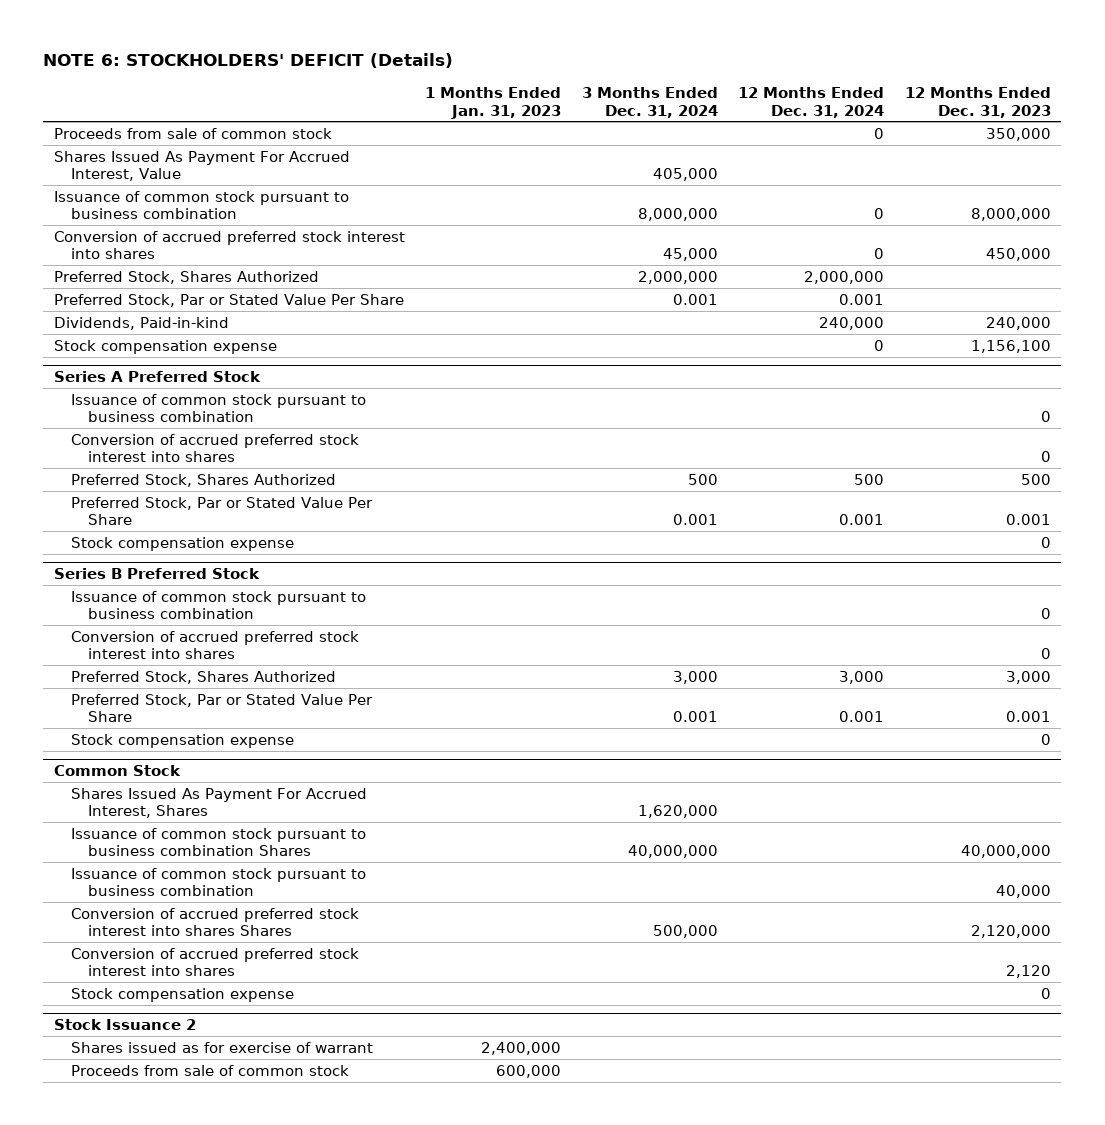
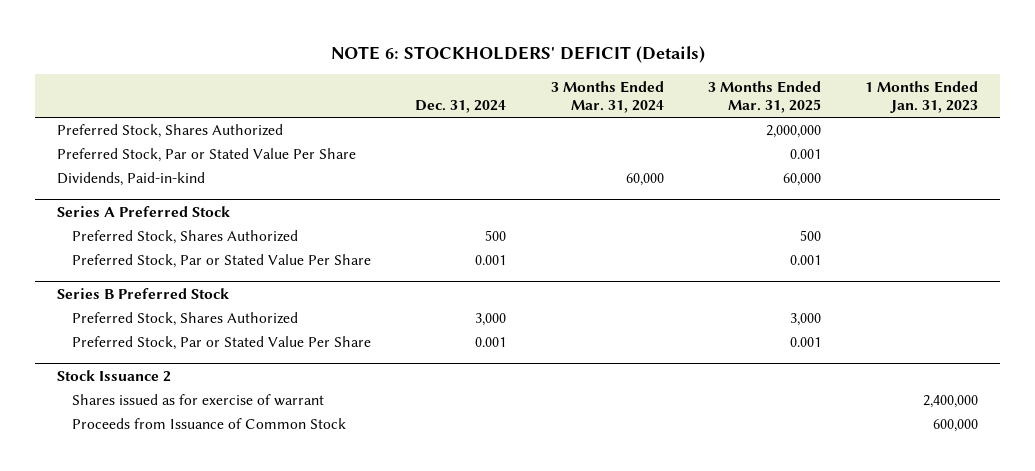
- | 1 Months Ended Jan. 31, 2023 | 3 Months Ended Dec. 31, 2024 | 12 Months Ended Dec. 31, 2024 | 12 Months Ended Dec. 31, 2023
+ | Dec. 31, 2024 | 3 Months Ended Mar. 31, 2024 | 3 Months Ended Mar. 31, 2025 | 1 Months Ended Jan. 31, 2023
- Proceeds from sale of common stock | | | 0 | 350,000
- Shares Issued As Payment For Accrued Interest, Value | | 405,000 | |
- Issuance of common stock pursuant to business combination | | 8,000,000 | 0 | 8,000,000
- Conversion of accrued preferred stock interest into shares | | 45,000 | 0 | 450,000
- Stock compensation expense | | | 0 | 1,156,100
@ Series A Preferred Stock
- Issuance of common stock pursuant to business combination | | | | 0
- Conversion of accrued preferred stock interest into shares | | | | 0
- Stock compensation expense | | | | 0
@ Series B Preferred Stock
- Issuance of common stock pursuant to business combination | | | | 0
- Conversion of accrued preferred stock interest into shares | | | | 0
- Stock compensation expense | | | | 0
- Common Stock
- Shares Issued As Payment For Accrued Interest, Shares | | 1,620,000 | |
- Issuance of common stock pursuant to business combination Shares | | 40,000,000 | | 40,000,000
- Issuance of common stock pursuant to business combination | | | | 40,000
- Conversion of accrued preferred stock interest into shares Shares | | 500,000 | | 2,120,000
- Conversion of accrued preferred stock interest into shares | | | | 2,120
- Stock compensation expense | | | | 0
@ Stock Issuance 2
- Proceeds from sale of common stock | 600,000 | | |
+ Proceeds from Issuance of Common Stock | | | | 600,000

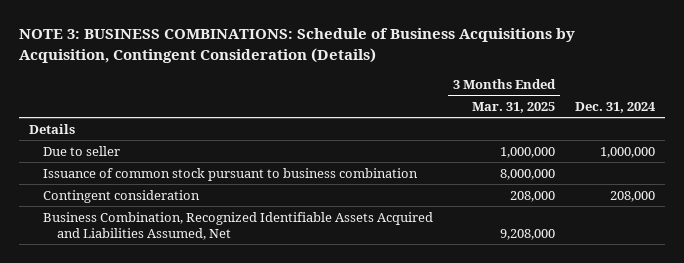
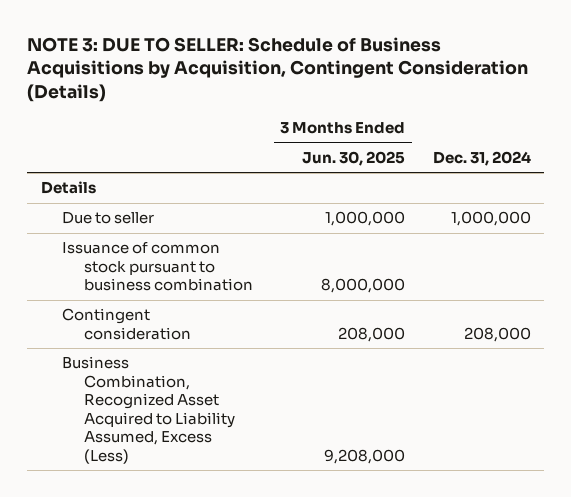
- NOTE 3: BUSINESS COMBINATIONS: Schedule of Business Acquisitions by Acquisition, Contingent Consideration (Details)
+ NOTE 3: DUE TO SELLER: Schedule of Business Acquisitions by Acquisition, Contingent Consideration (Details)
- | 3 Months Ended Mar. 31, 2025 | Dec. 31, 2024
+ | 3 Months Ended Jun. 30, 2025 | Dec. 31, 2024
- Business Combination, Recognized Identifiable Assets Acquired and Liabilities Assumed, Net | 9,208,000 |
+ Business Combination, Recognized Asset Acquired to Liability Assumed, Excess (Less) | 9,208,000 |

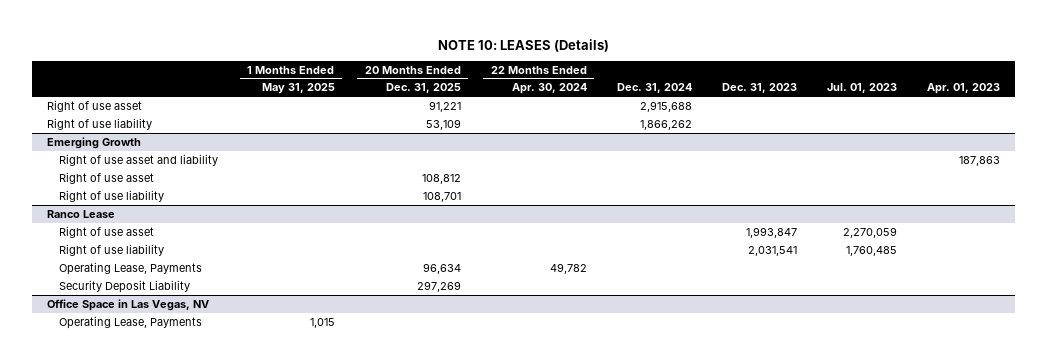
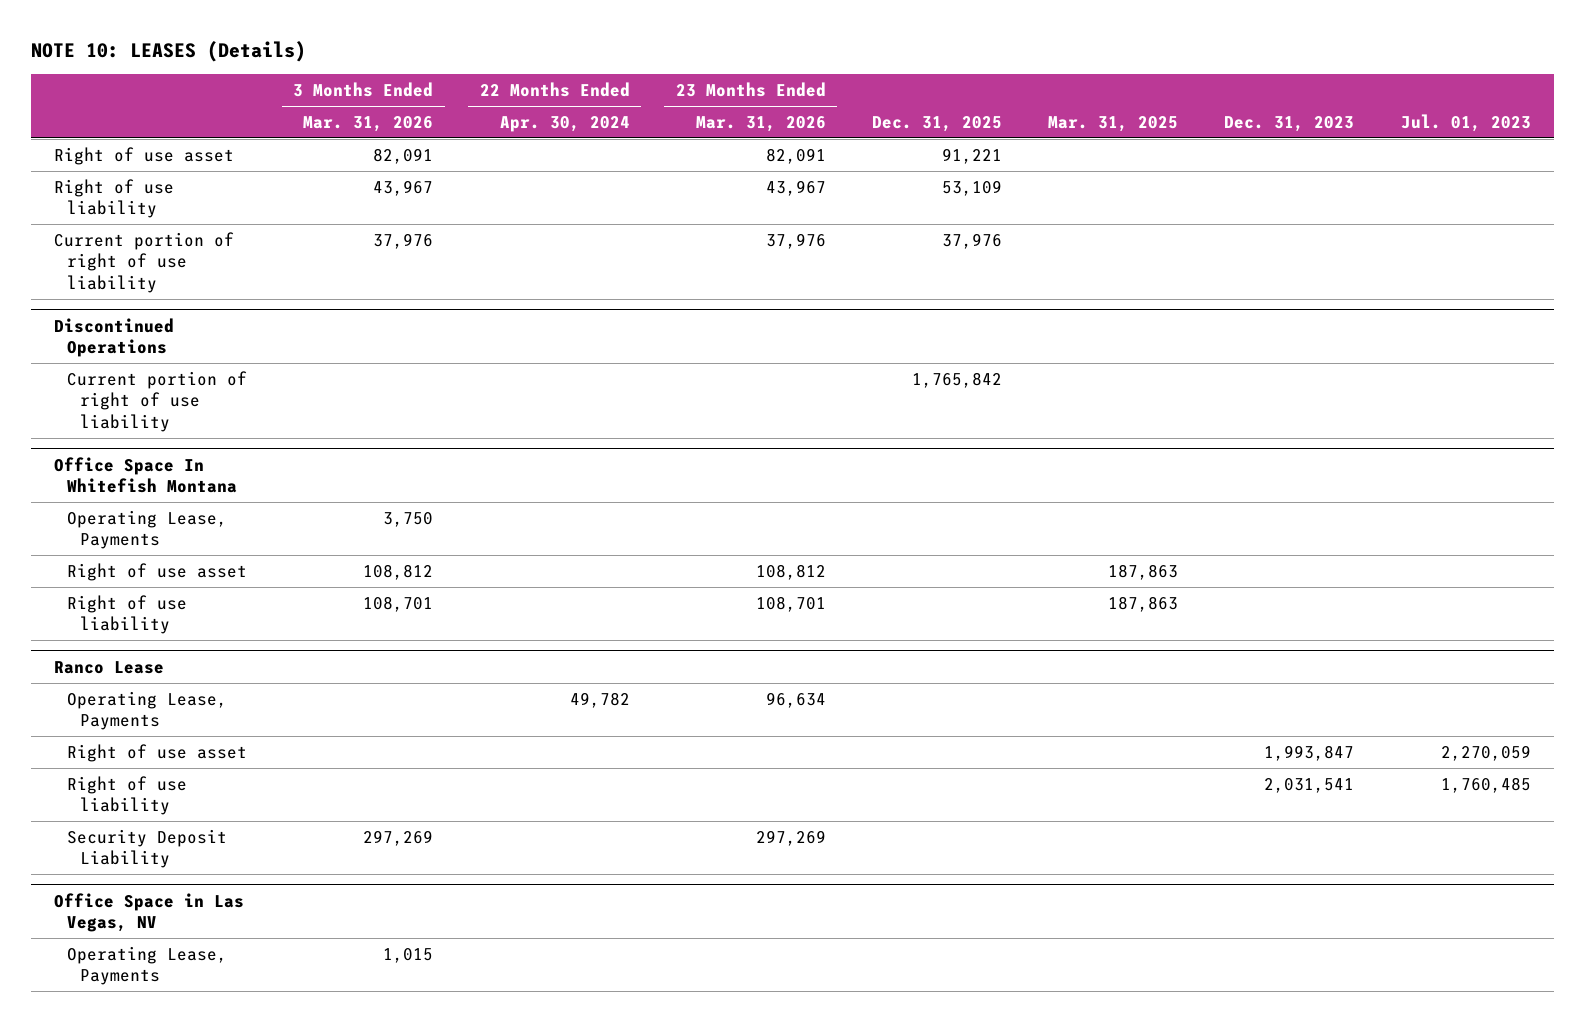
- | 1 Months Ended May 31, 2025 | 20 Months Ended Dec. 31, 2025 | 22 Months Ended Apr. 30, 2024 | Dec. 31, 2024 | Dec. 31, 2023 | Jul. 01, 2023 | Apr. 01, 2023
+ | 3 Months Ended Mar. 31, 2026 | 22 Months Ended Apr. 30, 2024 | 23 Months Ended Mar. 31, 2026 | Dec. 31, 2025 | Mar. 31, 2025 | Dec. 31, 2023 | Jul. 01, 2023
- Emerging Growth
- Right of use asset and liability | | | | | | | 187,863
- Right of use asset | | 108,812 | | | | |
- Right of use liability | | 108,701 | | | | |
+ Current portion of right of use liability | 37,976 | | 37,976 | 37,976 | | |
+ Discontinued Operations
+ Current portion of right of use liability | | | | 1,765,842 | | |
+ Office Space In Whitefish Montana
+ Operating Lease, Payments | 3,750 | | | | | |
+ Right of use asset | 108,812 | | 108,812 | | 187,863 | |
+ Right of use liability | 108,701 | | 108,701 | | 187,863 | |
@ Ranco Lease
moved up: Operating Lease, Payments | | 49,782 | 96,634 | | | |

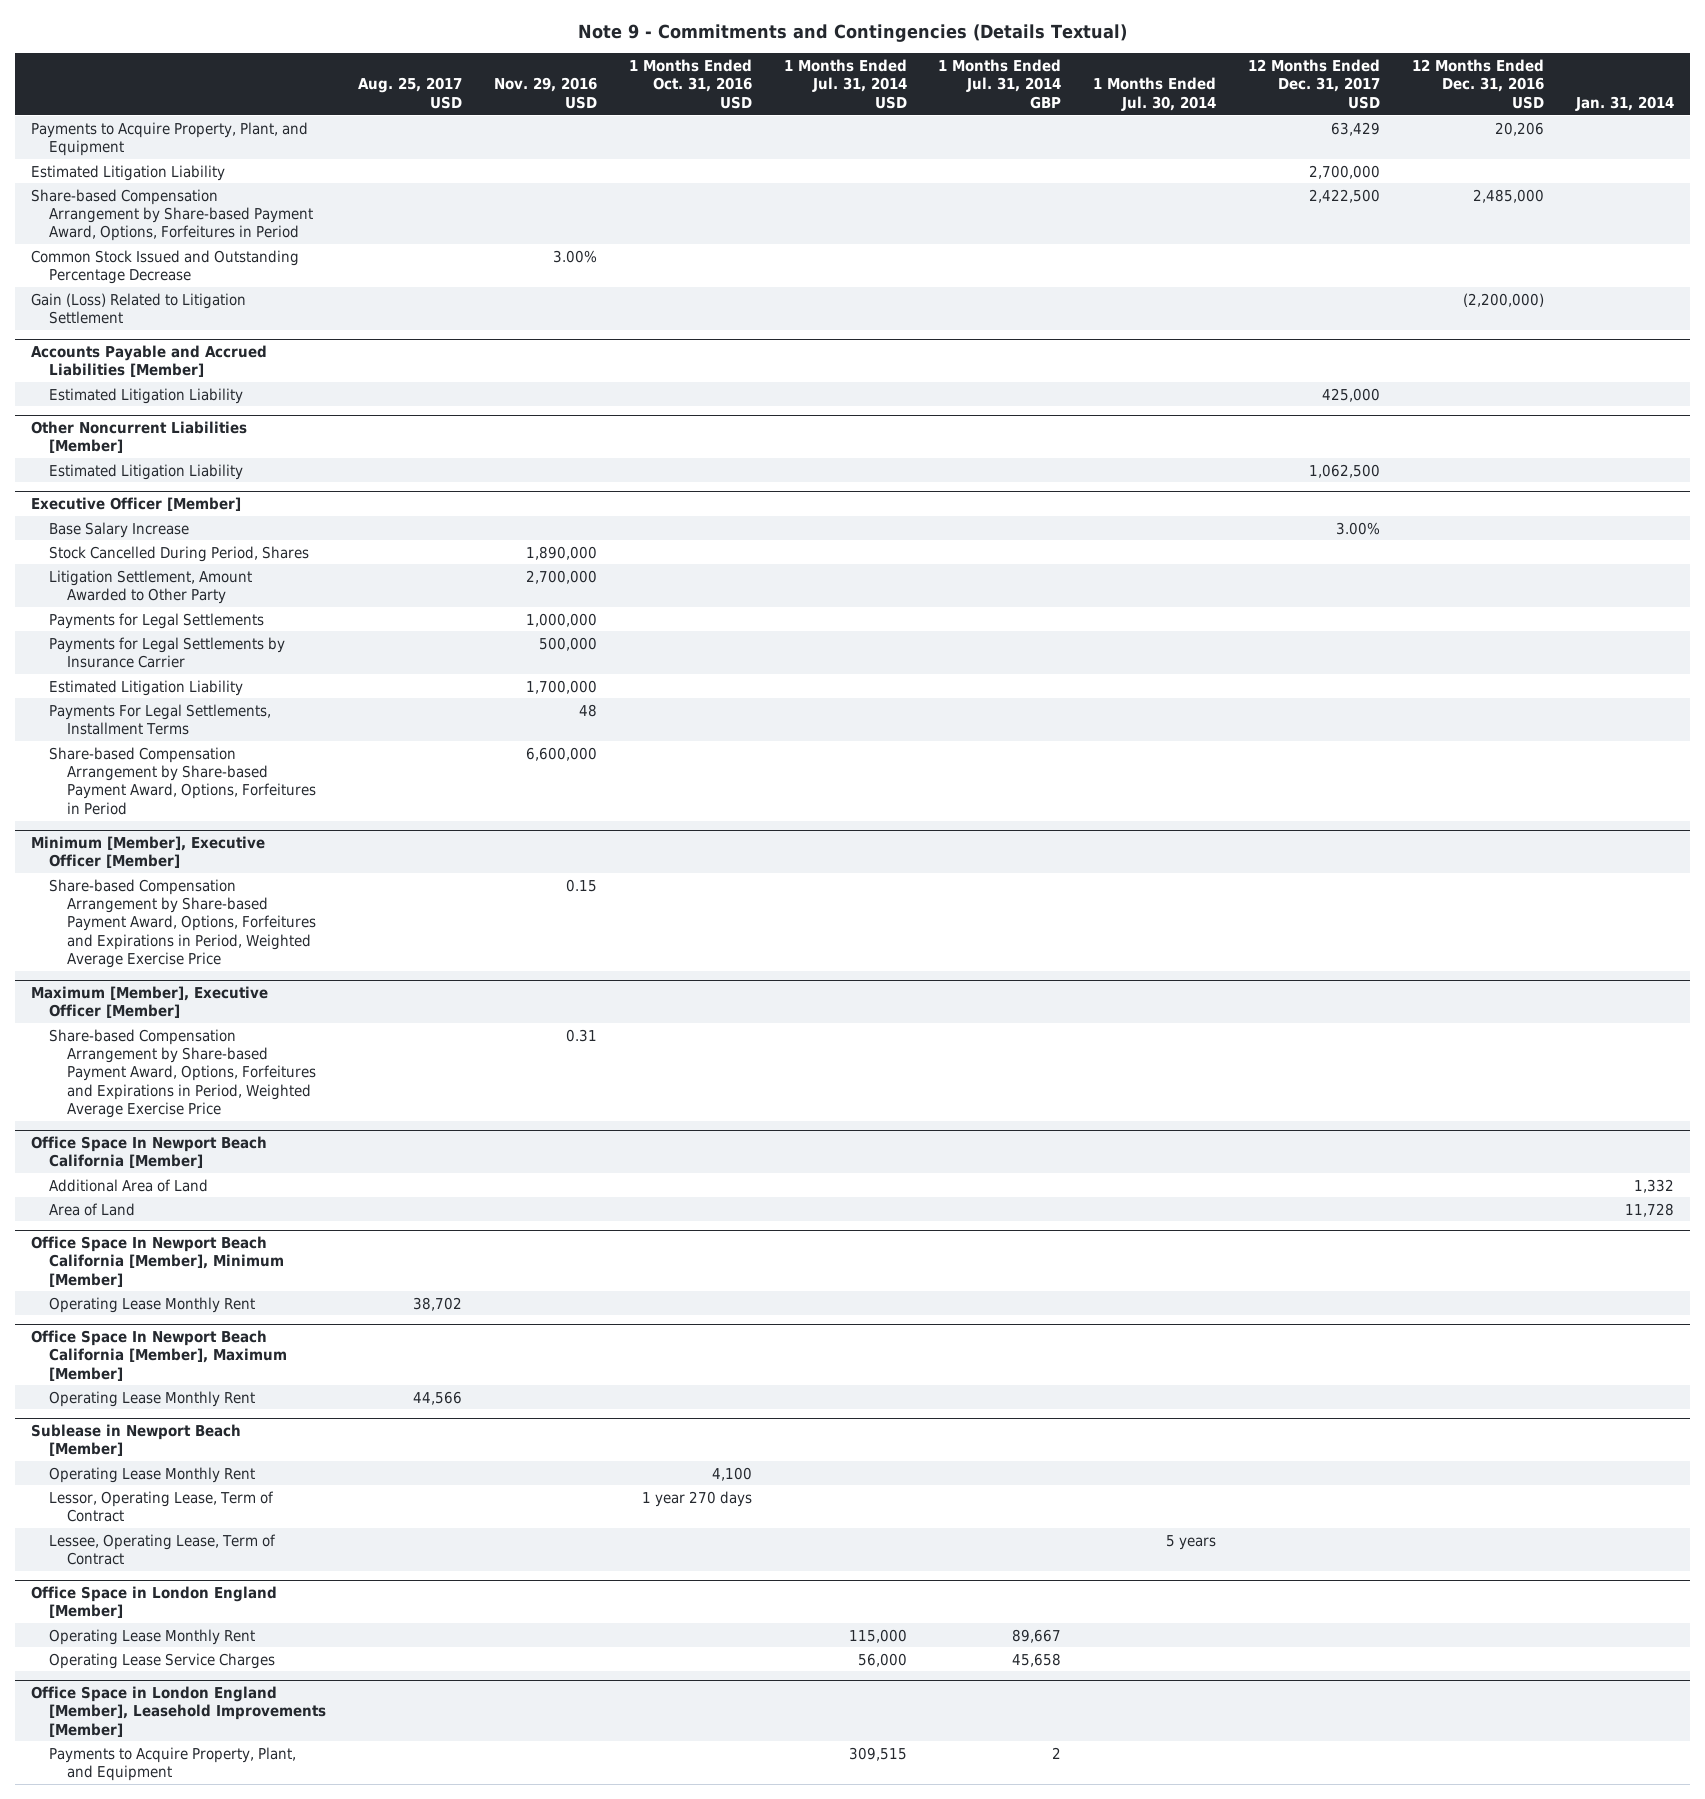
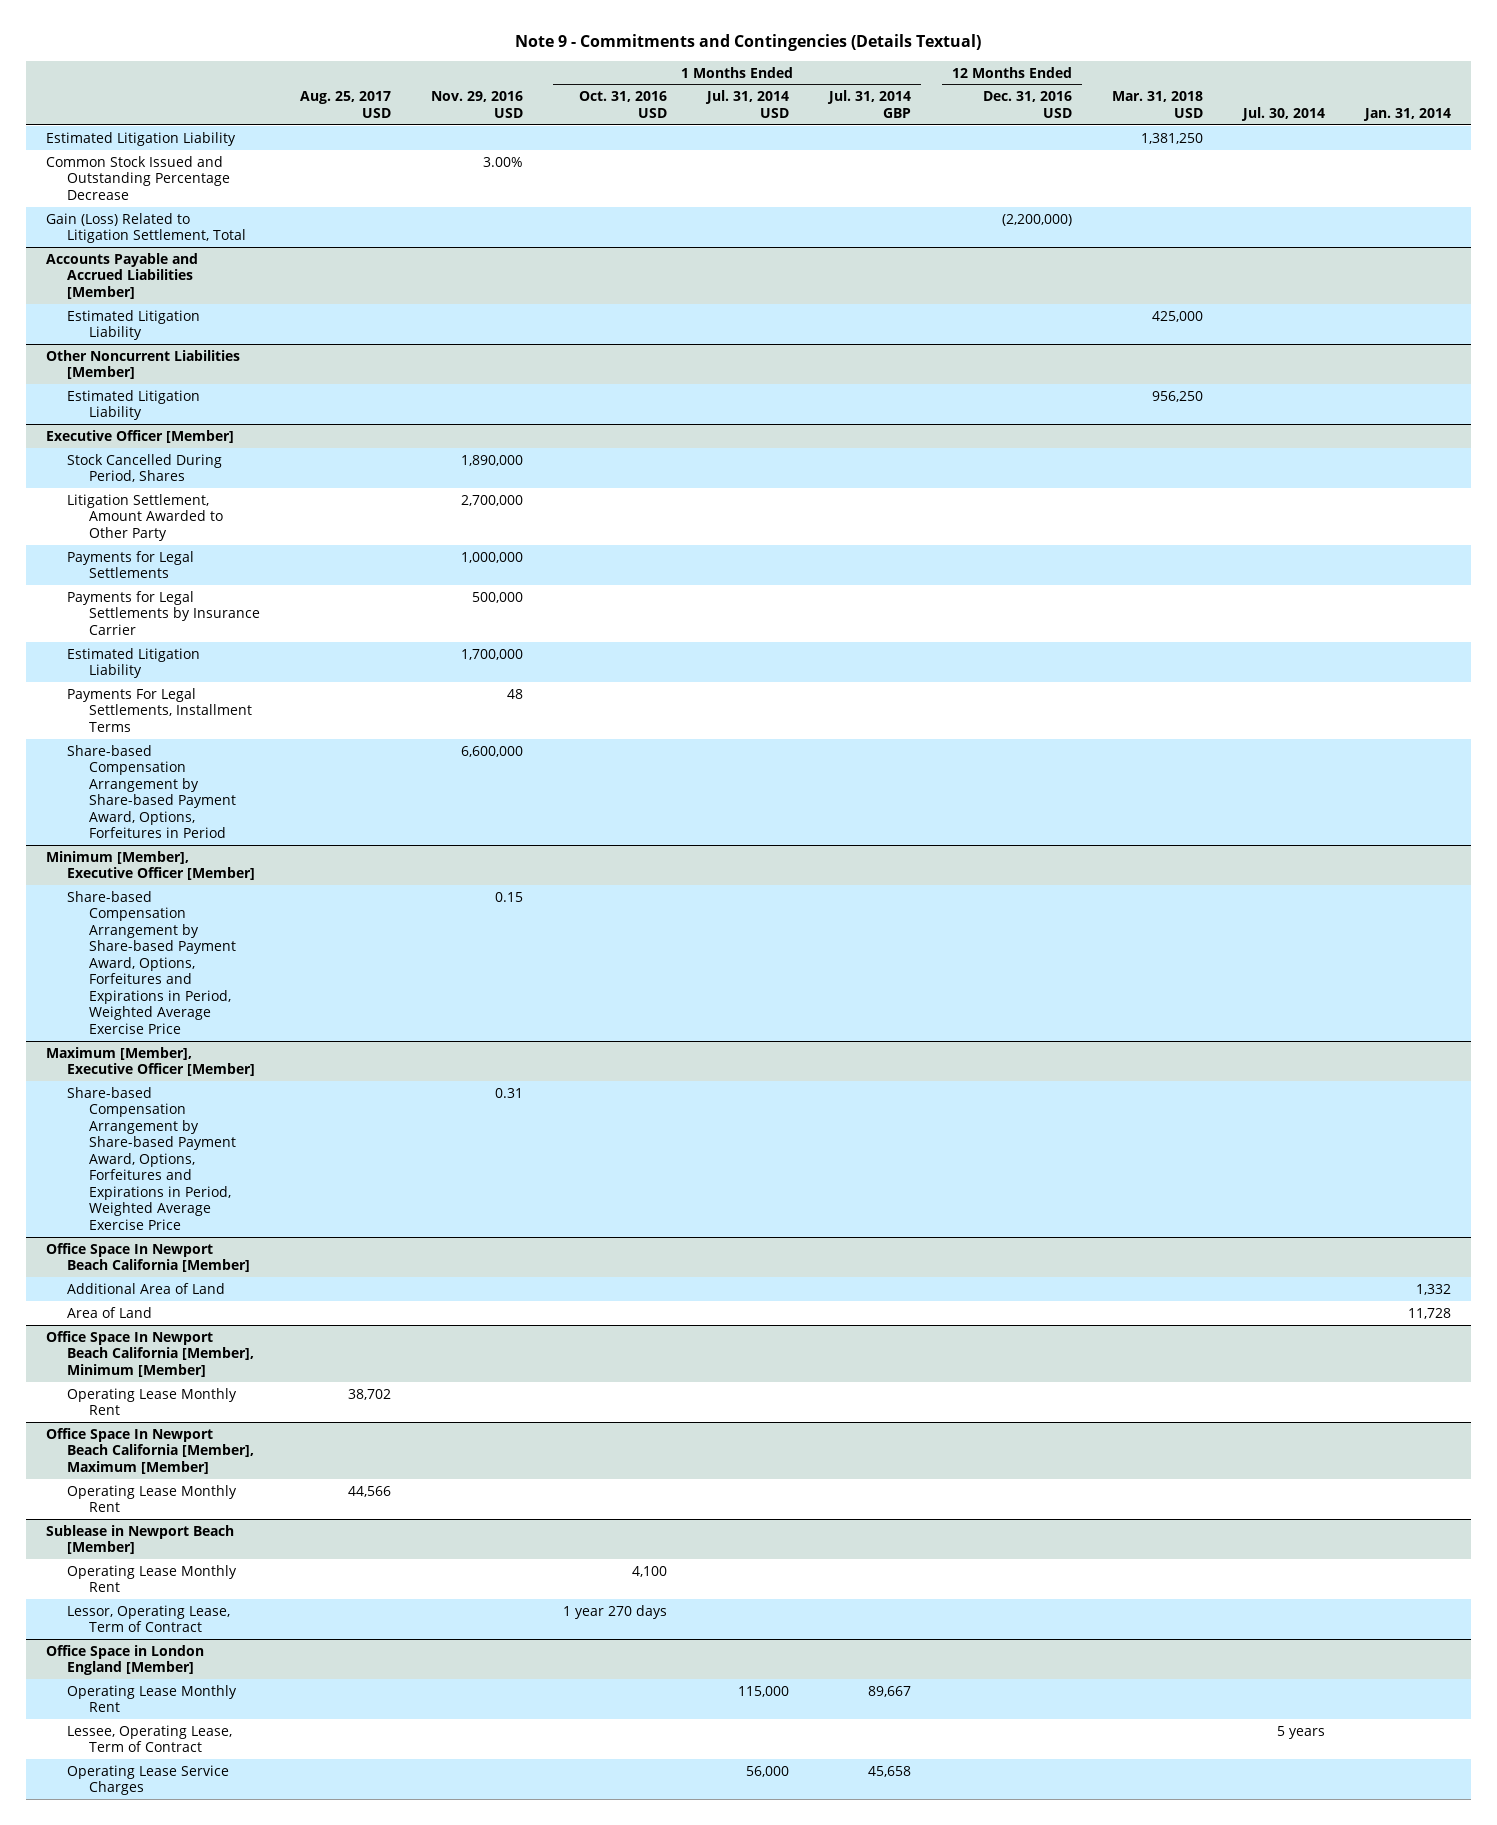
- | Aug. 25, 2017 USD | Nov. 29, 2016 USD | 1 Months Ended Oct. 31, 2016 USD | 1 Months Ended Jul. 31, 2014 USD | 1 Months Ended Jul. 31, 2014 GBP | 1 Months Ended Jul. 30, 2014 | 12 Months Ended Dec. 31, 2017 USD | 12 Months Ended Dec. 31, 2016 USD | Jan. 31, 2014
+ | Aug. 25, 2017 USD | Nov. 29, 2016 USD | 1 Months Ended Oct. 31, 2016 USD | 1 Months Ended Jul. 31, 2014 USD | 1 Months Ended Jul. 31, 2014 GBP | 12 Months Ended Dec. 31, 2016 USD | Mar. 31, 2018 USD | Jul. 30, 2014 | Jan. 31, 2014
- Payments to Acquire Property, Plant, and Equipment | | | | | | | 63,429 | 20,206 |
- Share-based Compensation Arrangement by Share-based Payment Award, Options, Forfeitures in Period | | | | | | | 2,422,500 | 2,485,000 |
- Gain (Loss) Related to Litigation Settlement | | | | | | | | (2,200,000) |
+ Gain (Loss) Related to Litigation Settlement, Total | | | | | | (2,200,000) | | |
@ Executive Officer [Member]
- Base Salary Increase | | | | | | | 3.00% | |
@ Sublease in Newport Beach [Member]
- Lessee, Operating Lease, Term of Contract | | | | | | 5 years | | |
@ Office Space in London England [Member]
+ Lessee, Operating Lease, Term of Contract | | | | | | | | 5 years |
- Office Space in London England [Member], Leasehold Improvements [Member]
- Payments to Acquire Property, Plant, and Equipment | | | | 309,515 | 2 | | | |

